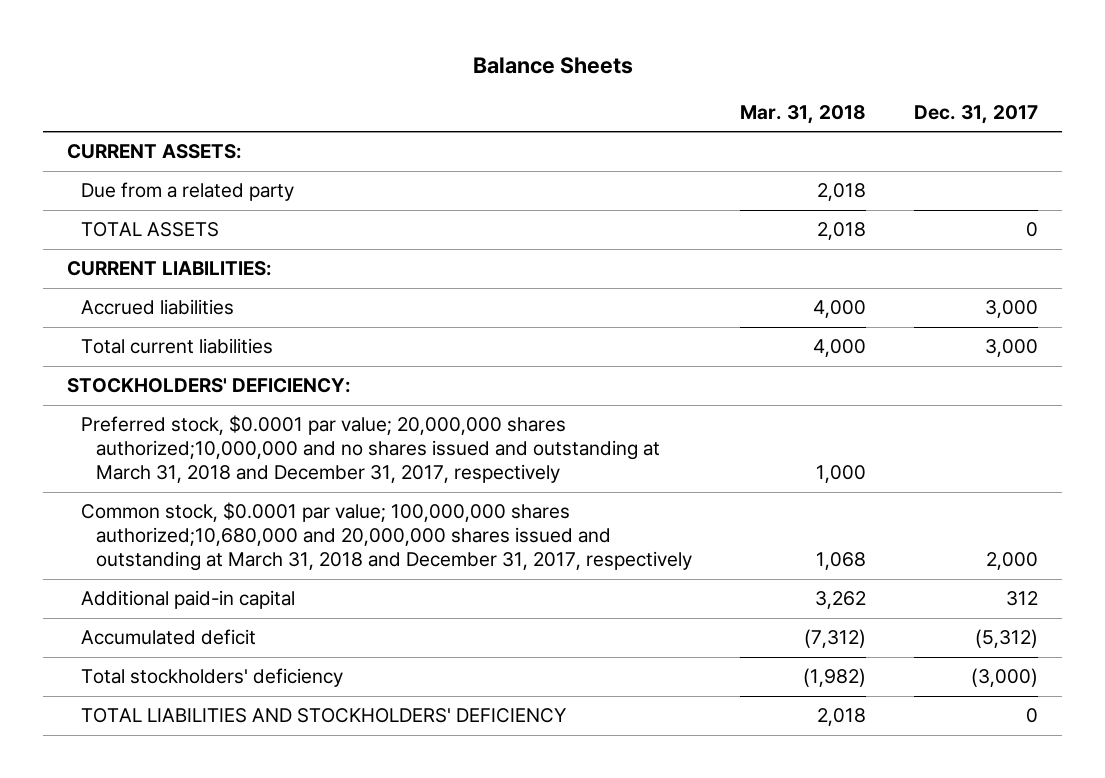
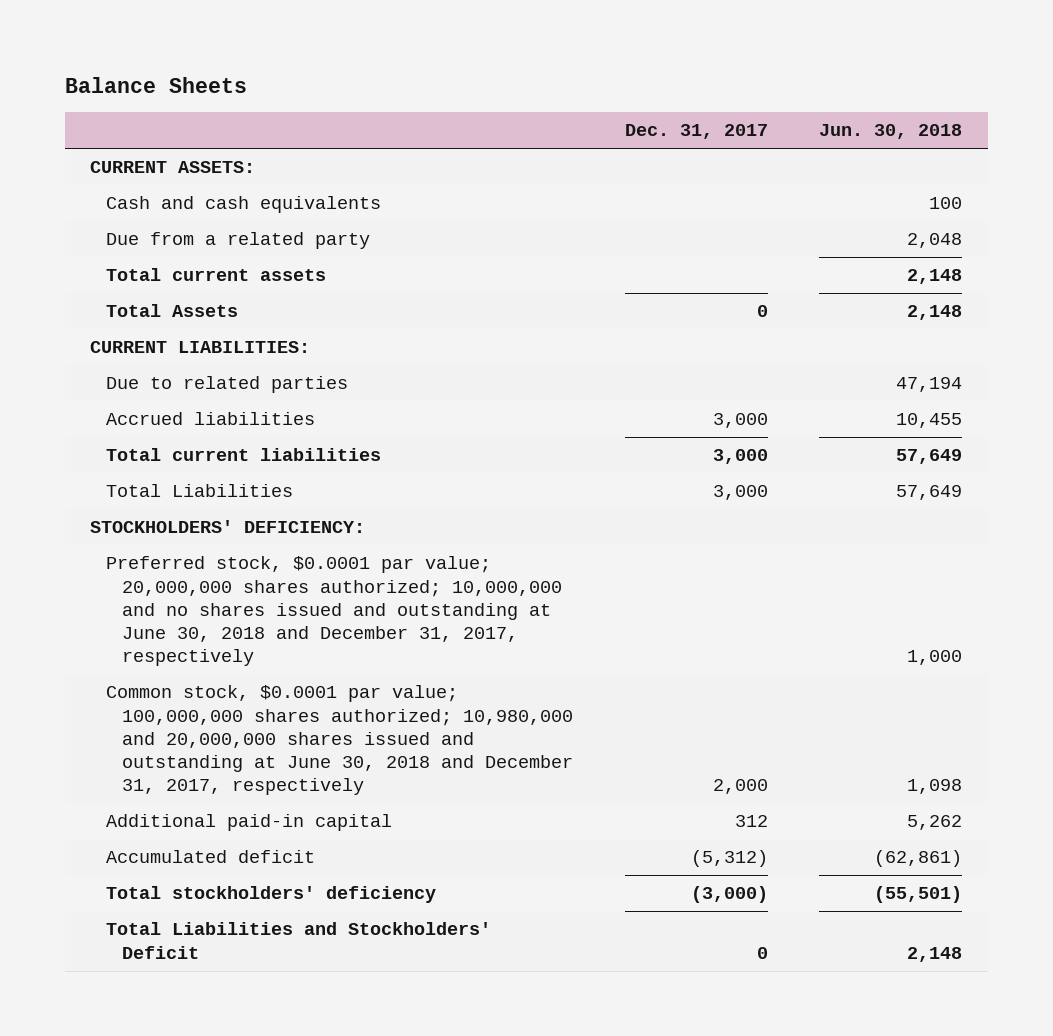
- | Mar. 31, 2018 | Dec. 31, 2017
+ | Dec. 31, 2017 | Jun. 30, 2018
+ Cash and cash equivalents | | 100
- TOTAL ASSETS | 2,018 | 0
+ Total current assets | | 2,148
+ Total Assets | 0 | 2,148
+ Due to related parties | | 47,194
+ Total Liabilities | 3,000 | 57,649
- Preferred stock, $0.0001 par value; 20,000,000 shares authorized;10,000,000 and no shares issued and outstanding at March 31, 2018 and December 31, 2017, respectively | 1,000 |
- Common stock, $0.0001 par value; 100,000,000 shares authorized;10,680,000 and 20,000,000 shares issued and outstanding at March 31, 2018 and December 31, 2017, respectively | 1,068 | 2,000
+ Preferred stock, $0.0001 par value; 20,000,000 shares authorized; 10,000,000 and no shares issued and outstanding at June 30, 2018 and December 31, 2017, respectively | | 1,000
+ Common stock, $0.0001 par value; 100,000,000 shares authorized; 10,980,000 and 20,000,000 shares issued and outstanding at June 30, 2018 and December 31, 2017, respectively | 2,000 | 1,098
- TOTAL LIABILITIES AND STOCKHOLDERS' DEFICIENCY | 2,018 | 0
+ Total Liabilities and Stockholders' Deficit | 0 | 2,148

